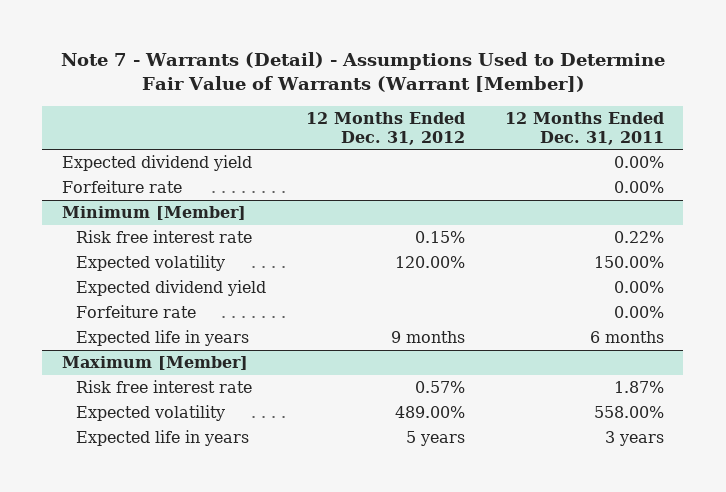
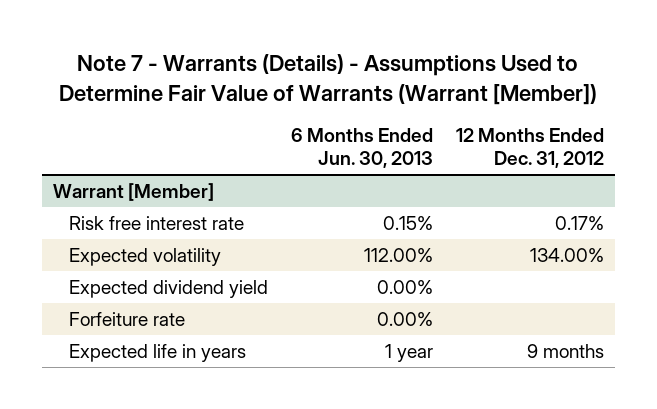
- Note 7 - Warrants (Detail) - Assumptions Used to Determine Fair Value of Warrants (Warrant [Member])
+ Note 7 - Warrants (Details) - Assumptions Used to Determine Fair Value of Warrants (Warrant [Member])
- | 12 Months Ended Dec. 31, 2012 | 12 Months Ended Dec. 31, 2011
+ | 6 Months Ended Jun. 30, 2013 | 12 Months Ended Dec. 31, 2012
- Expected dividend yield | | 0.00%
- Forfeiture rate | | 0.00%
- Minimum [Member]
- Risk free interest rate | 0.15% | 0.22%
- Expected volatility | 120.00% | 150.00%
+ Warrant [Member]
+ Risk free interest rate | 0.15% | 0.17%
+ Expected volatility | 112.00% | 134.00%
- Maximum [Member]
- Risk free interest rate | 0.57% | 1.87%
- Expected volatility | 489.00% | 558.00%
- Expected life in years | 5 years | 3 years

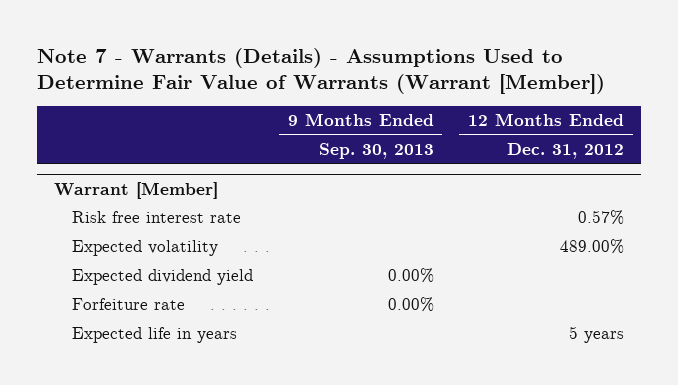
- | 6 Months Ended Jun. 30, 2013 | 12 Months Ended Dec. 31, 2012
+ | 9 Months Ended Sep. 30, 2013 | 12 Months Ended Dec. 31, 2012
@ Warrant [Member]
- Risk free interest rate | 0.15% | 0.17%
- Expected volatility | 112.00% | 134.00%
+ Risk free interest rate | | 0.57%
+ Expected volatility | | 489.00%
- Expected life in years | 1 year | 9 months
+ Expected life in years | | 5 years

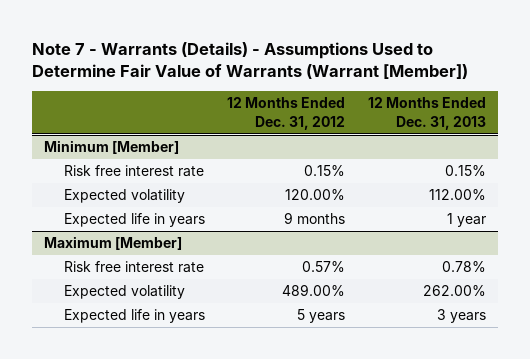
- | 9 Months Ended Sep. 30, 2013 | 12 Months Ended Dec. 31, 2012
+ | 12 Months Ended Dec. 31, 2012 | 12 Months Ended Dec. 31, 2013
- Warrant [Member]
+ Minimum [Member]
+ Risk free interest rate | 0.15% | 0.15%
+ Expected volatility | 120.00% | 112.00%
+ Expected life in years | 9 months | 1 year
+ Maximum [Member]
- Expected dividend yield | 0.00% |
- Forfeiture rate | 0.00% |

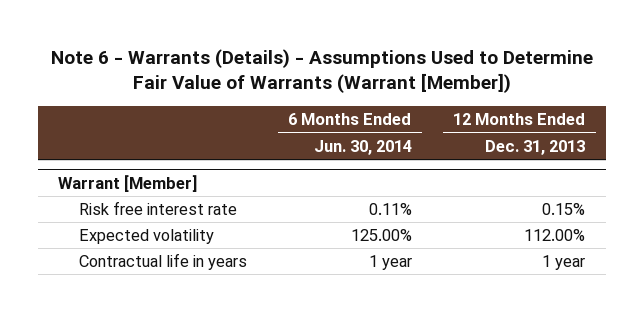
- Note 7 - Warrants (Details) - Assumptions Used to Determine Fair Value of Warrants (Warrant [Member])
+ Note 6 - Warrants (Details) - Assumptions Used to Determine Fair Value of Warrants (Warrant [Member])
- | 12 Months Ended Dec. 31, 2012 | 12 Months Ended Dec. 31, 2013
+ | 6 Months Ended Jun. 30, 2014 | 12 Months Ended Dec. 31, 2013
- Minimum [Member]
+ Warrant [Member]
- Expected life in years | 9 months | 1 year
- Maximum [Member]
- Risk free interest rate | 0.57% | 0.78%
- Expected volatility | 489.00% | 262.00%
- Expected life in years | 5 years | 3 years
+ Contractual life in years | 1 year | 1 year

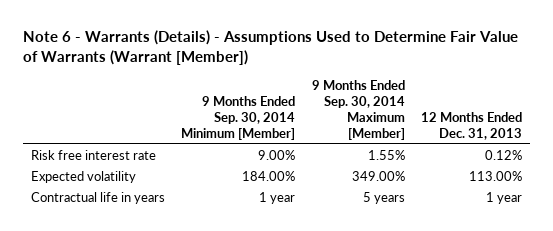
- | 6 Months Ended Jun. 30, 2014 | 12 Months Ended Dec. 31, 2013
+ | 9 Months Ended Sep. 30, 2014 Minimum [Member] | 9 Months Ended Sep. 30, 2014 Maximum [Member] | 12 Months Ended Dec. 31, 2013
- Warrant [Member]
- Risk free interest rate | 0.11% | 0.15%
- Expected volatility | 125.00% | 112.00%
+ Risk free interest rate | 9.00% | 1.55% | 0.12%
+ Expected volatility | 184.00% | 349.00% | 113.00%

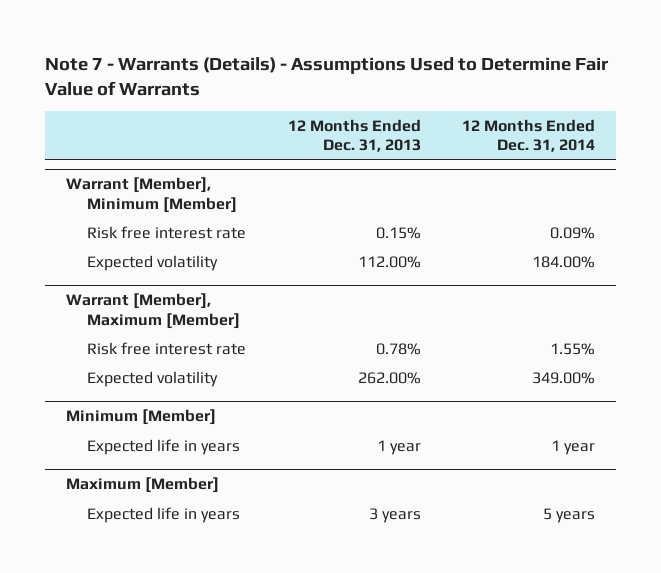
- Note 6 - Warrants (Details) - Assumptions Used to Determine Fair Value of Warrants (Warrant [Member])
+ Note 7 - Warrants (Details) - Assumptions Used to Determine Fair Value of Warrants
- | 9 Months Ended Sep. 30, 2014 Minimum [Member] | 9 Months Ended Sep. 30, 2014 Maximum [Member] | 12 Months Ended Dec. 31, 2013
+ | 12 Months Ended Dec. 31, 2013 | 12 Months Ended Dec. 31, 2014
- Risk free interest rate | 9.00% | 1.55% | 0.12%
- Expected volatility | 184.00% | 349.00% | 113.00%
- Contractual life in years | 1 year | 5 years | 1 year
+ Warrant [Member], Minimum [Member]
+ Risk free interest rate | 0.15% | 0.09%
+ Expected volatility | 112.00% | 184.00%
+ Warrant [Member], Maximum [Member]
+ Risk free interest rate | 0.78% | 1.55%
+ Expected volatility | 262.00% | 349.00%
+ Minimum [Member]
+ Expected life in years | 1 year | 1 year
+ Maximum [Member]
+ Expected life in years | 3 years | 5 years

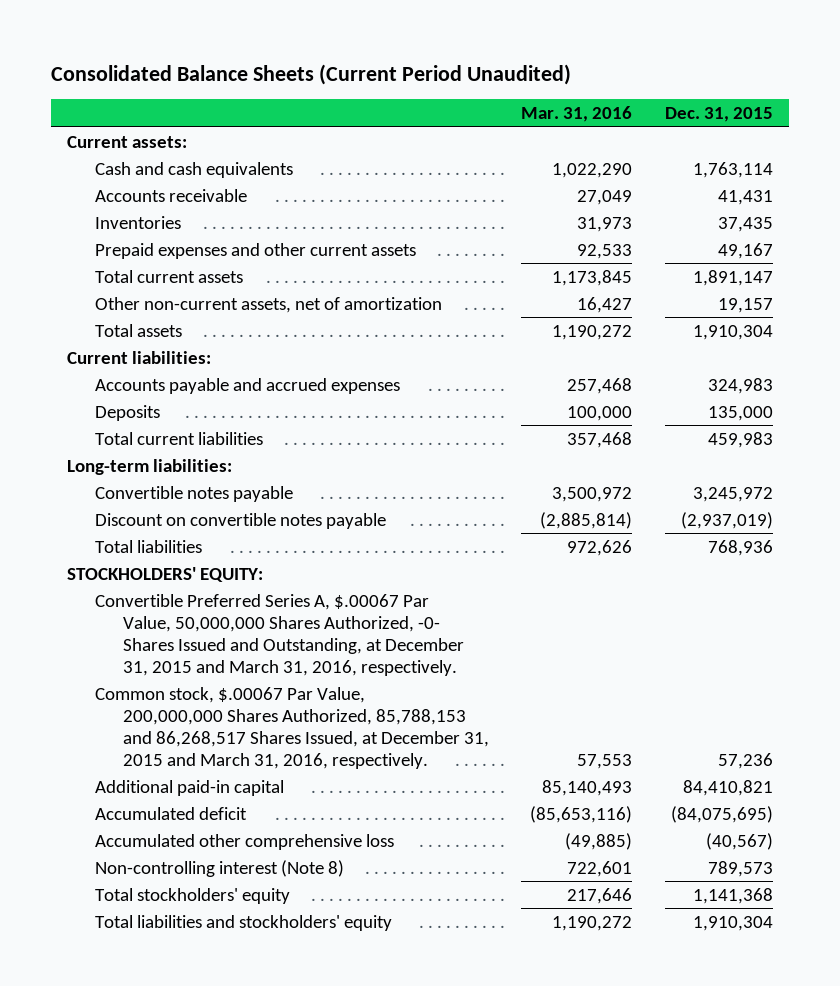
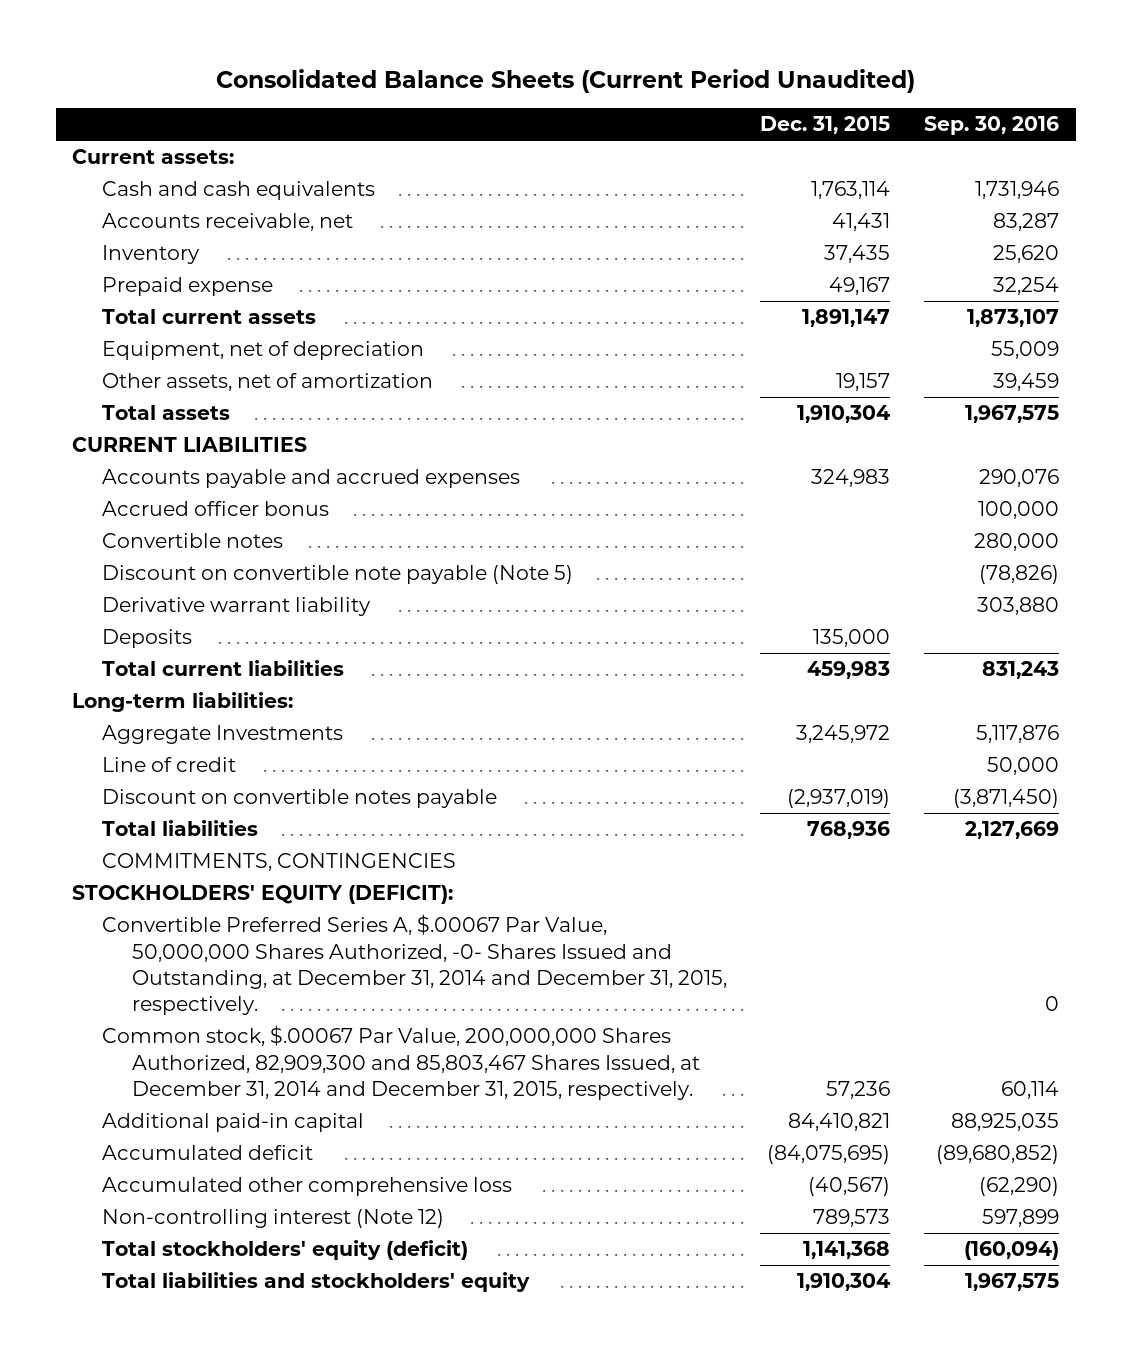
- | Mar. 31, 2016 | Dec. 31, 2015
+ | Dec. 31, 2015 | Sep. 30, 2016
- Accounts receivable | 27,049 | 41,431
- Inventories | 31,973 | 37,435
- Prepaid expenses and other current assets | 92,533 | 49,167
+ Accounts receivable, net | 41,431 | 83,287
+ Inventory | 37,435 | 25,620
+ Prepaid expense | 49,167 | 32,254
- Other non-current assets, net of amortization | 16,427 | 19,157
+ Equipment, net of depreciation | | 55,009
+ Other assets, net of amortization | 19,157 | 39,459
- Current liabilities:
+ CURRENT LIABILITIES
+ Accrued officer bonus | | 100,000
+ Convertible notes | | 280,000
+ Discount on convertible note payable (Note 5) | | (78,826)
+ Derivative warrant liability | | 303,880
- Convertible notes payable | 3,500,972 | 3,245,972
+ Aggregate Investments | 3,245,972 | 5,117,876
+ Line of credit | | 50,000
- STOCKHOLDERS' EQUITY:
- Convertible Preferred Series A, $.00067 Par Value, 50,000,000 Shares Authorized, -0- Shares Issued and Outstanding, at December 31, 2015 and March 31, 2016, respectively.
- Common stock, $.00067 Par Value, 200,000,000 Shares Authorized, 85,788,153 and 86,268,517 Shares Issued, at December 31, 2015 and March 31, 2016, respectively. | 57,553 | 57,236
+ COMMITMENTS, CONTINGENCIES
+ STOCKHOLDERS' EQUITY (DEFICIT):
+ Convertible Preferred Series A, $.00067 Par Value, 50,000,000 Shares Authorized, -0- Shares Issued and Outstanding, at December 31, 2014 and December 31, 2015, respectively. | | 0
+ Common stock, $.00067 Par Value, 200,000,000 Shares Authorized, 82,909,300 and 85,803,467 Shares Issued, at December 31, 2014 and December 31, 2015, respectively. | 57,236 | 60,114
- Non-controlling interest (Note 8) | 722,601 | 789,573
- Total stockholders' equity | 217,646 | 1,141,368
+ Non-controlling interest (Note 12) | 789,573 | 597,899
+ Total stockholders' equity (deficit) | 1,141,368 | (160,094)

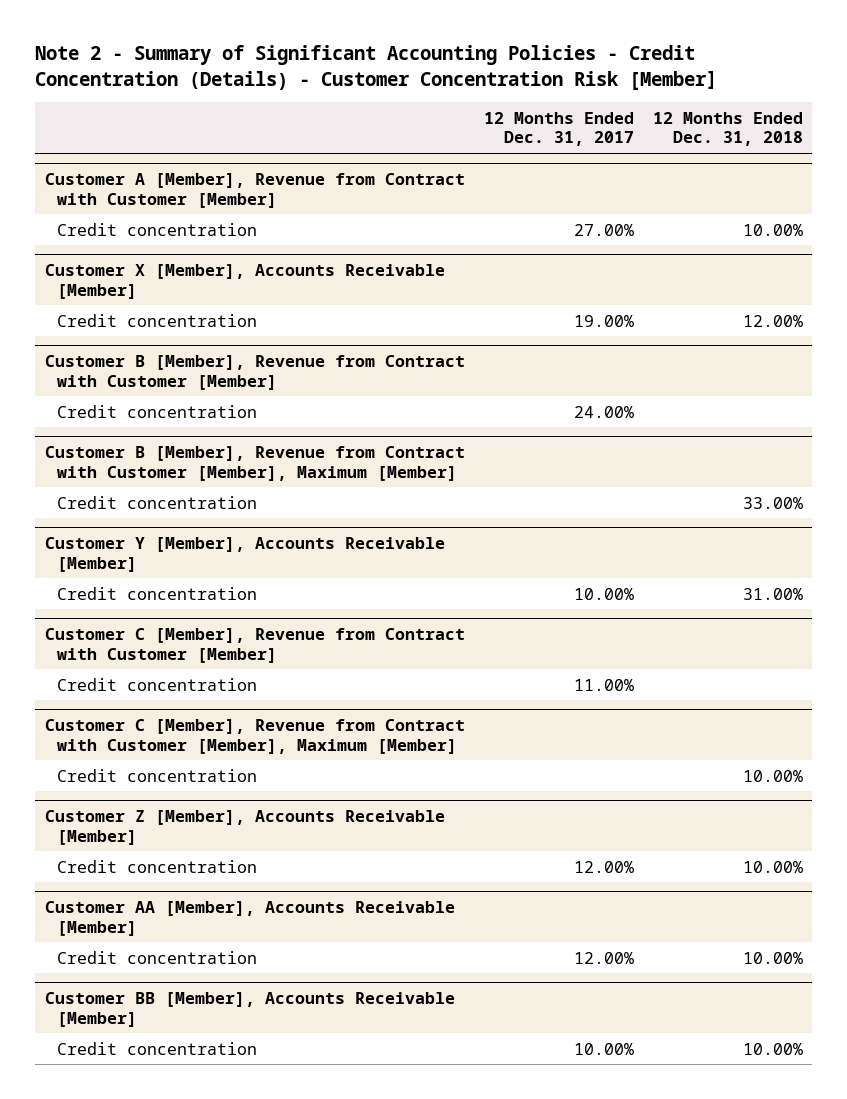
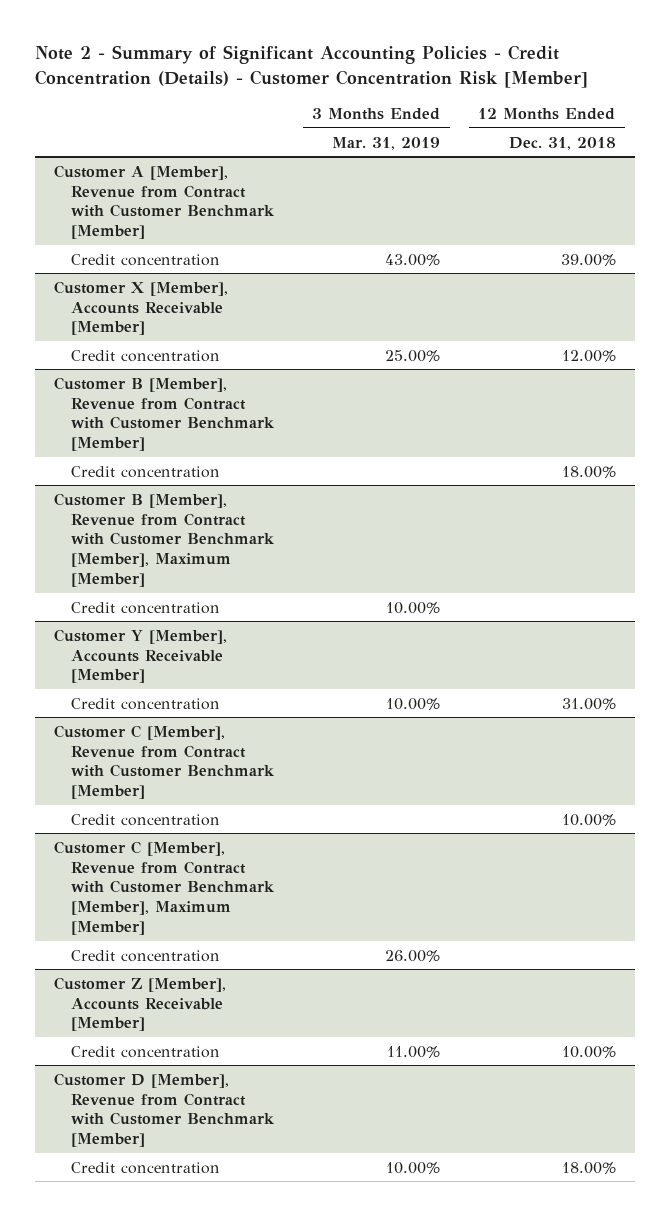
- | 12 Months Ended Dec. 31, 2017 | 12 Months Ended Dec. 31, 2018
+ | 3 Months Ended Mar. 31, 2019 | 12 Months Ended Dec. 31, 2018
- Customer A [Member], Revenue from Contract with Customer [Member]
- Credit concentration | 27.00% | 10.00%
+ Customer A [Member], Revenue from Contract with Customer Benchmark [Member]
+ Credit concentration | 43.00% | 39.00%
- Customer B [Member], Revenue from Contract with Customer [Member]
+ Customer B [Member], Revenue from Contract with Customer Benchmark [Member]
+ Credit concentration | | 18.00%
+ Customer B [Member], Revenue from Contract with Customer Benchmark [Member], Maximum [Member]
- Customer B [Member], Revenue from Contract with Customer [Member], Maximum [Member]
- Credit concentration | | 33.00%
- Customer C [Member], Revenue from Contract with Customer [Member]
- Credit concentration | 11.00% |
- Customer C [Member], Revenue from Contract with Customer [Member], Maximum [Member]
+ Customer C [Member], Revenue from Contract with Customer Benchmark [Member]
+ Customer C [Member], Revenue from Contract with Customer Benchmark [Member], Maximum [Member]
+ Credit concentration | 26.00% |
- Customer AA [Member], Accounts Receivable [Member]
- Credit concentration | 12.00% | 10.00%
- Customer BB [Member], Accounts Receivable [Member]
- Credit concentration | 10.00% | 10.00%
+ Customer D [Member], Revenue from Contract with Customer Benchmark [Member]
+ Credit concentration | 10.00% | 18.00%

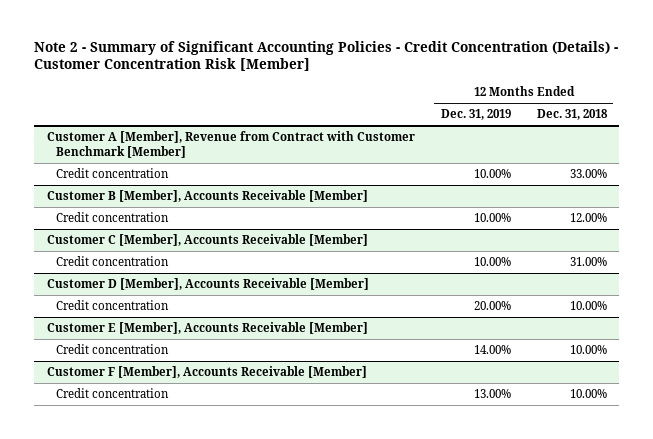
- | 3 Months Ended Mar. 31, 2019 | 12 Months Ended Dec. 31, 2018
+ | 12 Months Ended Dec. 31, 2019 | 12 Months Ended Dec. 31, 2018
@ Customer A [Member], Revenue from Contract with Customer Benchmark [Member]
- Credit concentration | 43.00% | 39.00%
- Customer X [Member], Accounts Receivable [Member]
@ Customer A [Member], Revenue from Contract with Customer Benchmark [Member]
+ Credit concentration | 10.00% | 33.00%
+ Customer B [Member], Accounts Receivable [Member]
- Customer B [Member], Revenue from Contract with Customer Benchmark [Member]
- Credit concentration | | 18.00%
- Customer B [Member], Revenue from Contract with Customer Benchmark [Member], Maximum [Member]
- Credit concentration | 10.00% |
- Customer Y [Member], Accounts Receivable [Member]
+ Customer C [Member], Accounts Receivable [Member]
- Customer C [Member], Revenue from Contract with Customer Benchmark [Member]
+ Customer D [Member], Accounts Receivable [Member]
- Customer C [Member], Revenue from Contract with Customer Benchmark [Member], Maximum [Member]
- Credit concentration | 26.00% |
- Customer Z [Member], Accounts Receivable [Member]
+ Customer E [Member], Accounts Receivable [Member]
- Customer D [Member], Revenue from Contract with Customer Benchmark [Member]
- Credit concentration | 10.00% | 18.00%
+ Customer F [Member], Accounts Receivable [Member]
+ Credit concentration | 13.00% | 10.00%

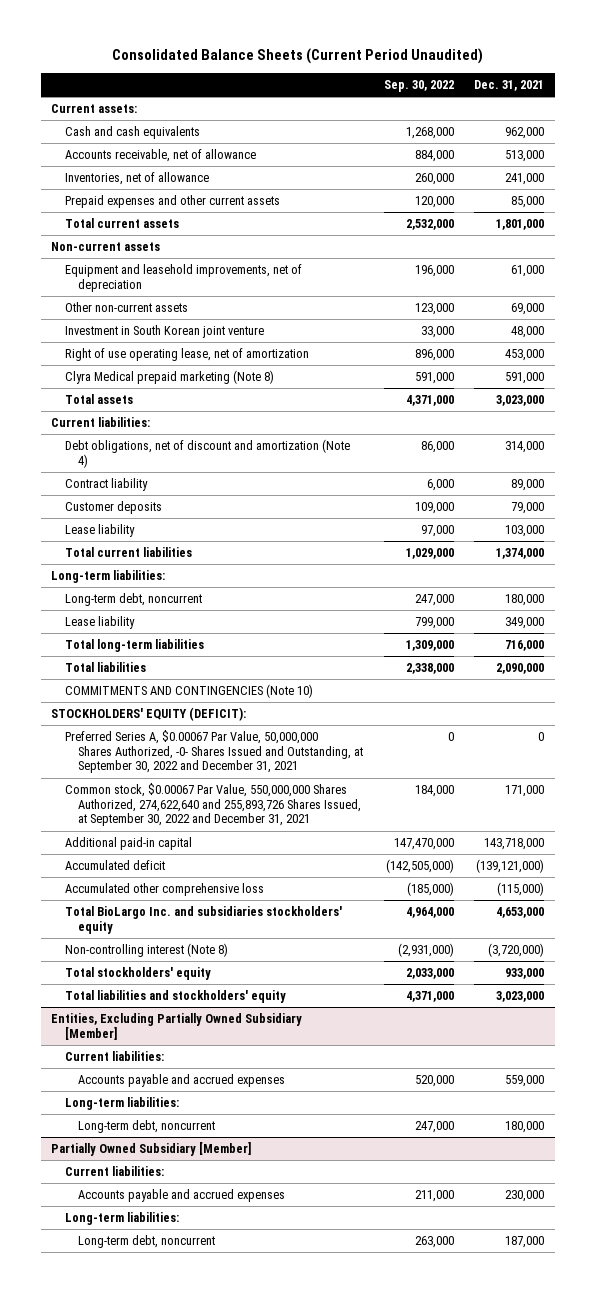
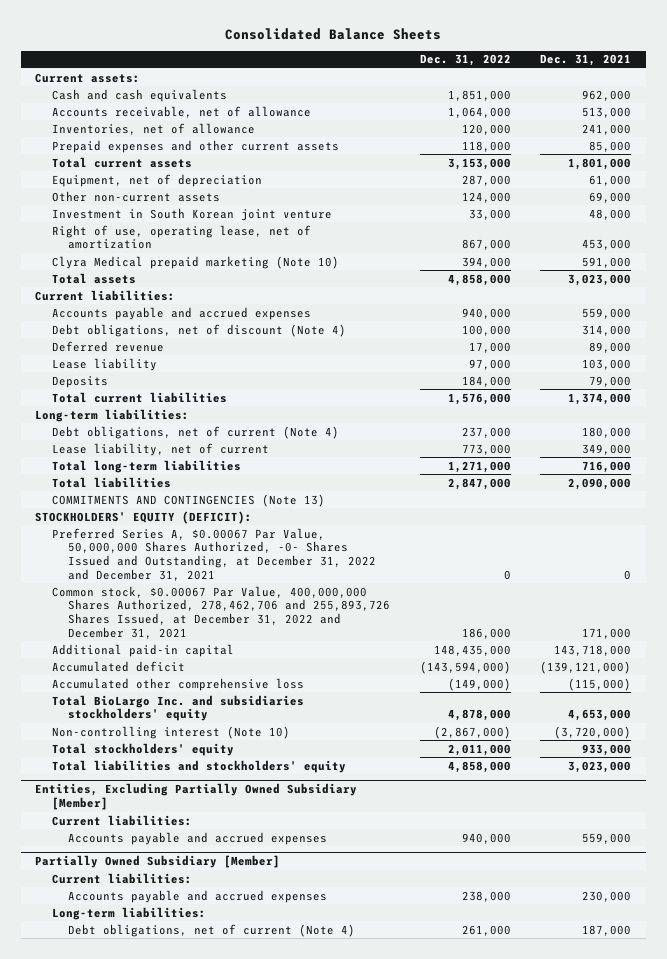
- Consolidated Balance Sheets (Current Period Unaudited)
+ Consolidated Balance Sheets
- | Sep. 30, 2022 | Dec. 31, 2021
+ | Dec. 31, 2022 | Dec. 31, 2021
- Non-current assets
- Equipment and leasehold improvements, net of depreciation | 196,000 | 61,000
+ Equipment, net of depreciation | 287,000 | 61,000
- Right of use operating lease, net of amortization | 896,000 | 453,000
- Clyra Medical prepaid marketing (Note 8) | 591,000 | 591,000
+ Right of use, operating lease, net of amortization | 867,000 | 453,000
+ Clyra Medical prepaid marketing (Note 10) | 394,000 | 591,000
- Debt obligations, net of discount and amortization (Note 4) | 86,000 | 314,000
- Contract liability | 6,000 | 89,000
- Customer deposits | 109,000 | 79,000
+ Accounts payable and accrued expenses | 940,000 | 559,000
+ Debt obligations, net of discount (Note 4) | 100,000 | 314,000
+ Deferred revenue | 17,000 | 89,000
+ Deposits | 184,000 | 79,000
- Long-term debt, noncurrent | 247,000 | 180,000
- Lease liability | 799,000 | 349,000
+ Debt obligations, net of current (Note 4) | 237,000 | 180,000
+ Lease liability, net of current | 773,000 | 349,000
- COMMITMENTS AND CONTINGENCIES (Note 10)
+ COMMITMENTS AND CONTINGENCIES (Note 13)
- Preferred Series A, $0.00067 Par Value, 50,000,000 Shares Authorized, -0- Shares Issued and Outstanding, at September 30, 2022 and December 31, 2021 | 0 | 0
- Common stock, $0.00067 Par Value, 550,000,000 Shares Authorized, 274,622,640 and 255,893,726 Shares Issued, at September 30, 2022 and December 31, 2021 | 184,000 | 171,000
+ Preferred Series A, $0.00067 Par Value, 50,000,000 Shares Authorized, -0- Shares Issued and Outstanding, at December 31, 2022 and December 31, 2021 | 0 | 0
+ Common stock, $0.00067 Par Value, 400,000,000 Shares Authorized, 278,462,706 and 255,893,726 Shares Issued, at December 31, 2022 and December 31, 2021 | 186,000 | 171,000
- Non-controlling interest (Note 8) | (2,931,000) | (3,720,000)
+ Non-controlling interest (Note 10) | (2,867,000) | (3,720,000)
@ Entities, Excluding Partially Owned Subsidiary [Member]
- Long-term liabilities:
- Long-term debt, noncurrent | 247,000 | 180,000
@ Partially Owned Subsidiary [Member]
- Long-term debt, noncurrent | 263,000 | 187,000
+ Debt obligations, net of current (Note 4) | 261,000 | 187,000

